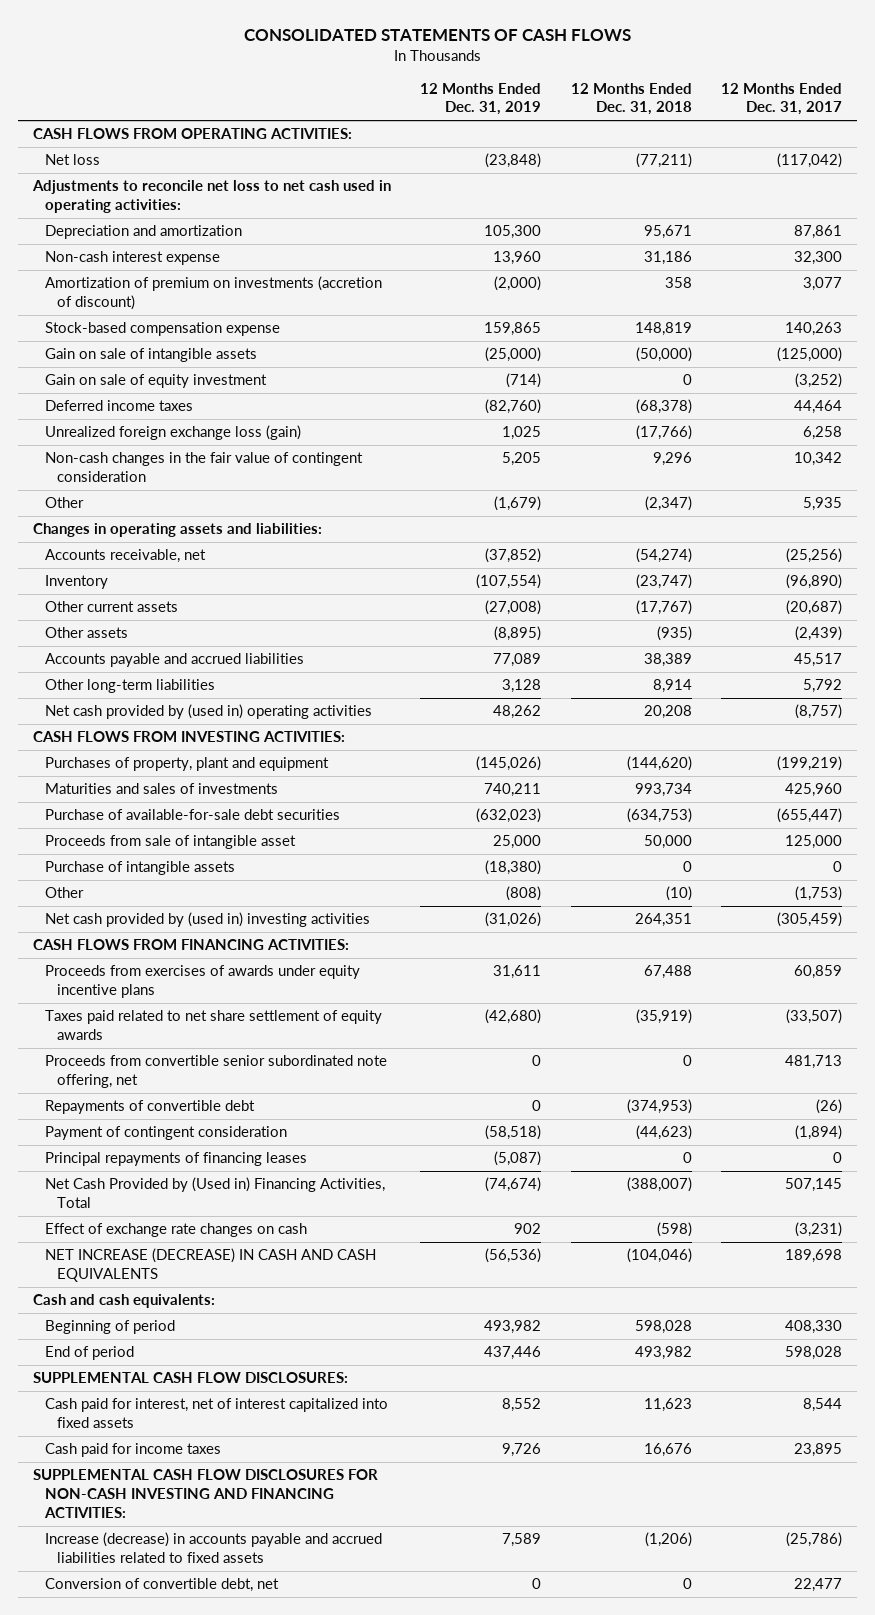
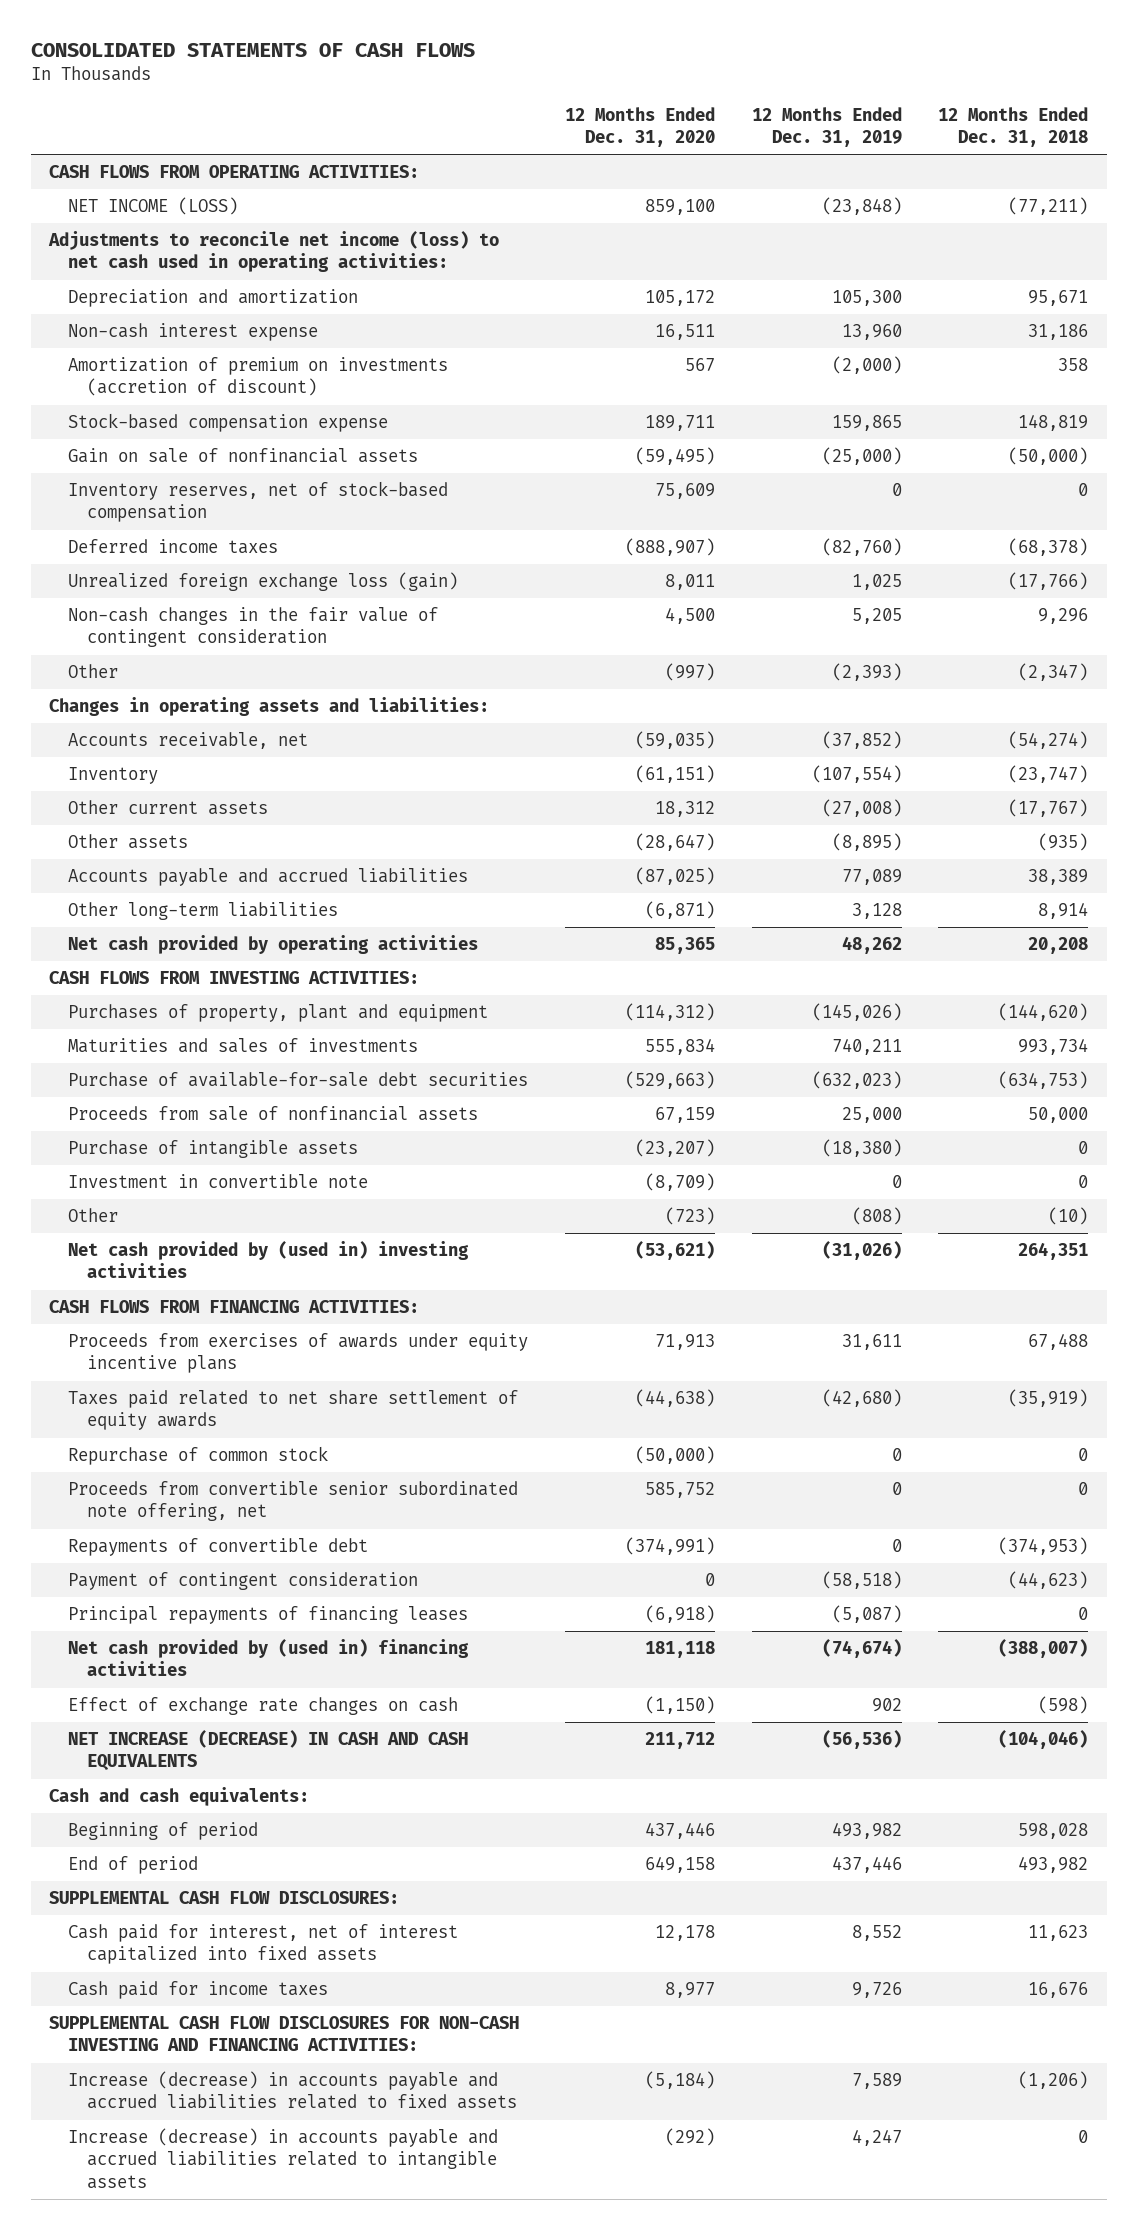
- | 12 Months Ended Dec. 31, 2019 | 12 Months Ended Dec. 31, 2018 | 12 Months Ended Dec. 31, 2017
+ | 12 Months Ended Dec. 31, 2020 | 12 Months Ended Dec. 31, 2019 | 12 Months Ended Dec. 31, 2018
- Net loss | (23,848) | (77,211) | (117,042)
- Adjustments to reconcile net loss to net cash used in operating activities:
+ NET INCOME (LOSS) | 859,100 | (23,848) | (77,211)
+ Adjustments to reconcile net income (loss) to net cash used in operating activities:
- Gain on sale of intangible assets | (25,000) | (50,000) | (125,000)
- Gain on sale of equity investment | (714) | 0 | (3,252)
+ Gain on sale of nonfinancial assets | (59,495) | (25,000) | (50,000)
+ Inventory reserves, net of stock-based compensation | 75,609 | 0 | 0
- Other | (1,679) | (2,347) | 5,935
+ Other | (997) | (2,393) | (2,347)
- Net cash provided by (used in) operating activities | 48,262 | 20,208 | (8,757)
+ Net cash provided by operating activities | 85,365 | 48,262 | 20,208
- Proceeds from sale of intangible asset | 25,000 | 50,000 | 125,000
+ Proceeds from sale of nonfinancial assets | 67,159 | 25,000 | 50,000
+ Investment in convertible note | (8,709) | 0 | 0
+ Repurchase of common stock | (50,000) | 0 | 0
- Net Cash Provided by (Used in) Financing Activities, Total | (74,674) | (388,007) | 507,145
+ Net cash provided by (used in) financing activities | 181,118 | (74,674) | (388,007)
- Conversion of convertible debt, net | 0 | 0 | 22,477
+ Increase (decrease) in accounts payable and accrued liabilities related to intangible assets | (292) | 4,247 | 0

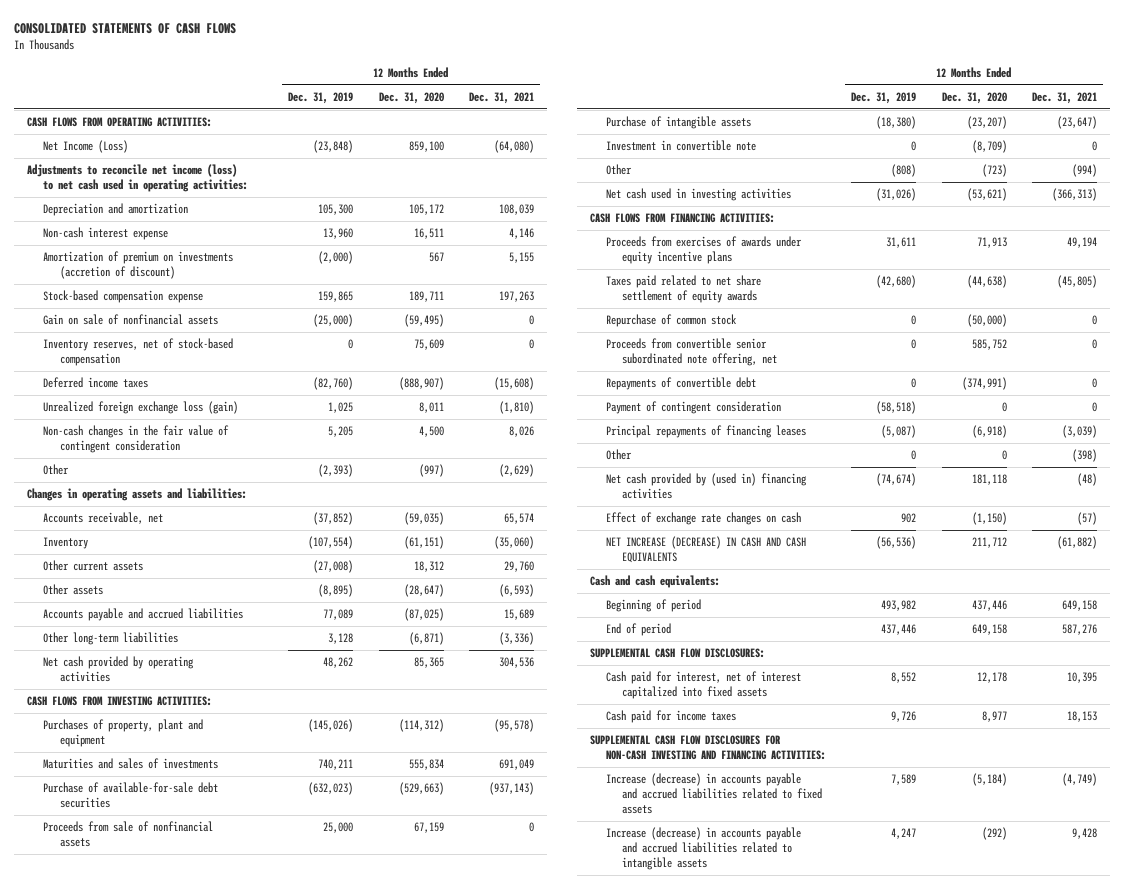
- | 12 Months Ended Dec. 31, 2020 | 12 Months Ended Dec. 31, 2019 | 12 Months Ended Dec. 31, 2018
+ | 12 Months Ended Dec. 31, 2019 | 12 Months Ended Dec. 31, 2020 | 12 Months Ended Dec. 31, 2021
- NET INCOME (LOSS) | 859,100 | (23,848) | (77,211)
+ Net Income (Loss) | (23,848) | 859,100 | (64,080)
- Net cash provided by (used in) investing activities | (53,621) | (31,026) | 264,351
+ Net cash used in investing activities | (31,026) | (53,621) | (366,313)
+ Other | 0 | 0 | (398)

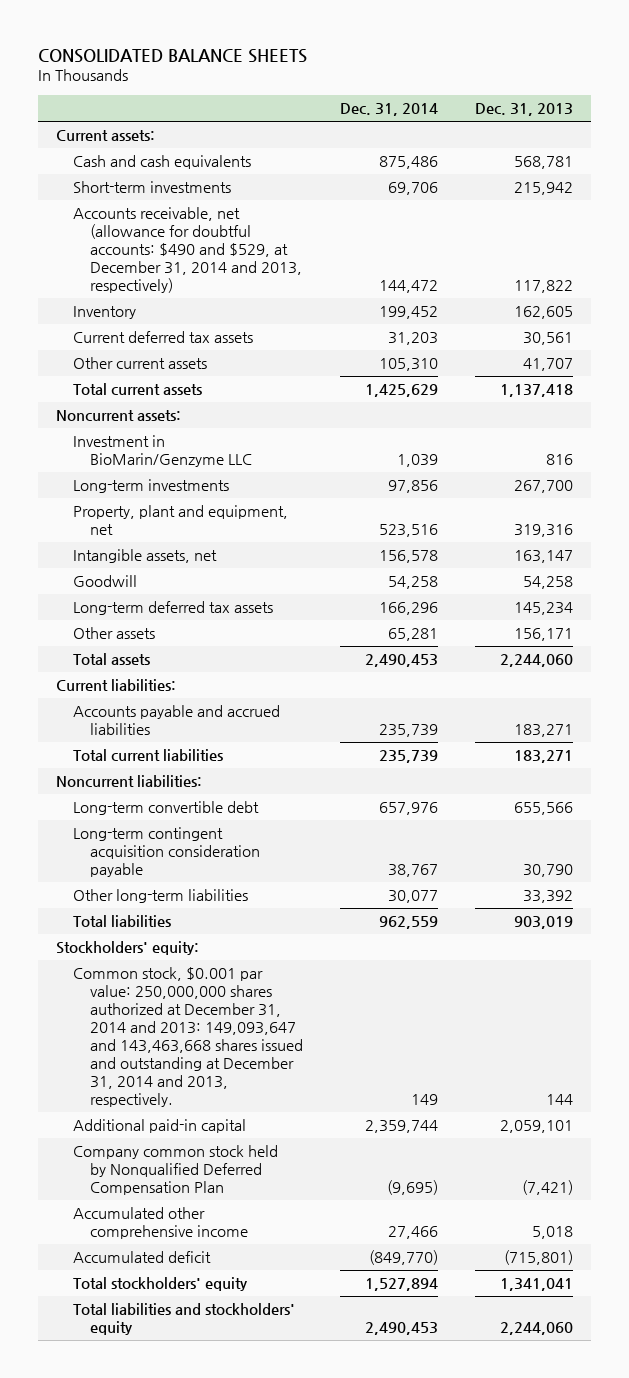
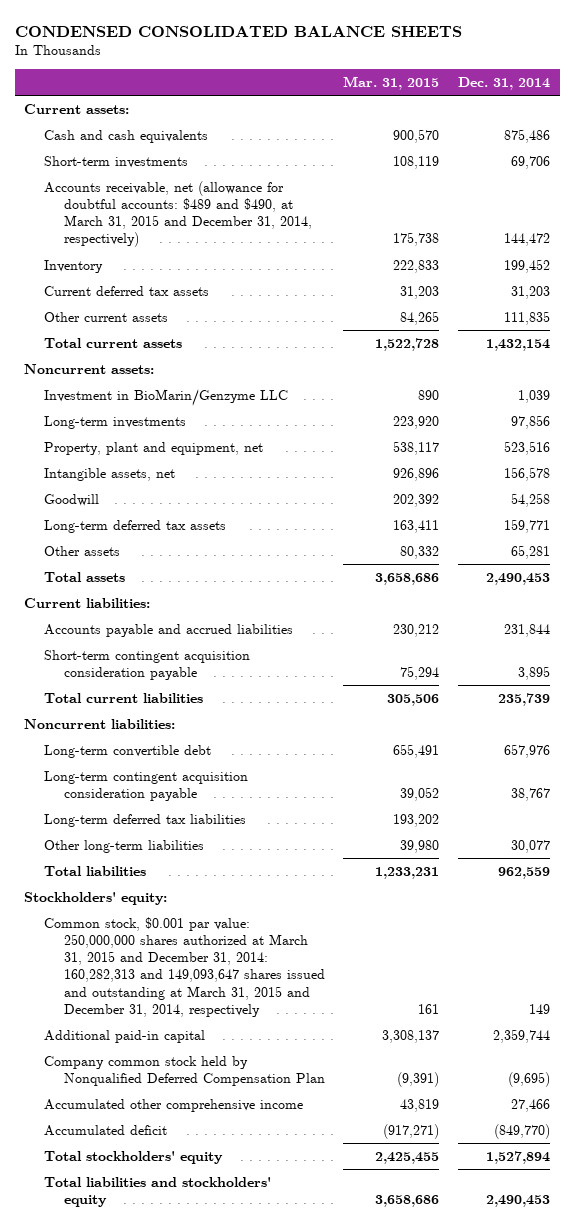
- CONSOLIDATED BALANCE SHEETS
+ CONDENSED CONSOLIDATED BALANCE SHEETS
- | Dec. 31, 2014 | Dec. 31, 2013
+ | Mar. 31, 2015 | Dec. 31, 2014
- Accounts receivable, net (allowance for doubtful accounts: $490 and $529, at December 31, 2014 and 2013, respectively) | 144,472 | 117,822
+ Accounts receivable, net (allowance for doubtful accounts: $489 and $490, at March 31, 2015 and December 31, 2014, respectively) | 175,738 | 144,472
- Other current assets | 105,310 | 41,707
- Total current assets | 1,425,629 | 1,137,418
+ Other current assets | 84,265 | 111,835
+ Total current assets | 1,522,728 | 1,432,154
- Long-term deferred tax assets | 166,296 | 145,234
+ Long-term deferred tax assets | 163,411 | 159,771
- Accounts payable and accrued liabilities | 235,739 | 183,271
+ Accounts payable and accrued liabilities | 230,212 | 231,844
+ Short-term contingent acquisition consideration payable | 75,294 | 3,895
+ Long-term deferred tax liabilities | 193,202 |
- Common stock, $0.001 par value: 250,000,000 shares authorized at December 31, 2014 and 2013: 149,093,647 and 143,463,668 shares issued and outstanding at December 31, 2014 and 2013, respectively. | 149 | 144
+ Common stock, $0.001 par value: 250,000,000 shares authorized at March 31, 2015 and December 31, 2014: 160,282,313 and 149,093,647 shares issued and outstanding at March 31, 2015 and December 31, 2014, respectively | 161 | 149

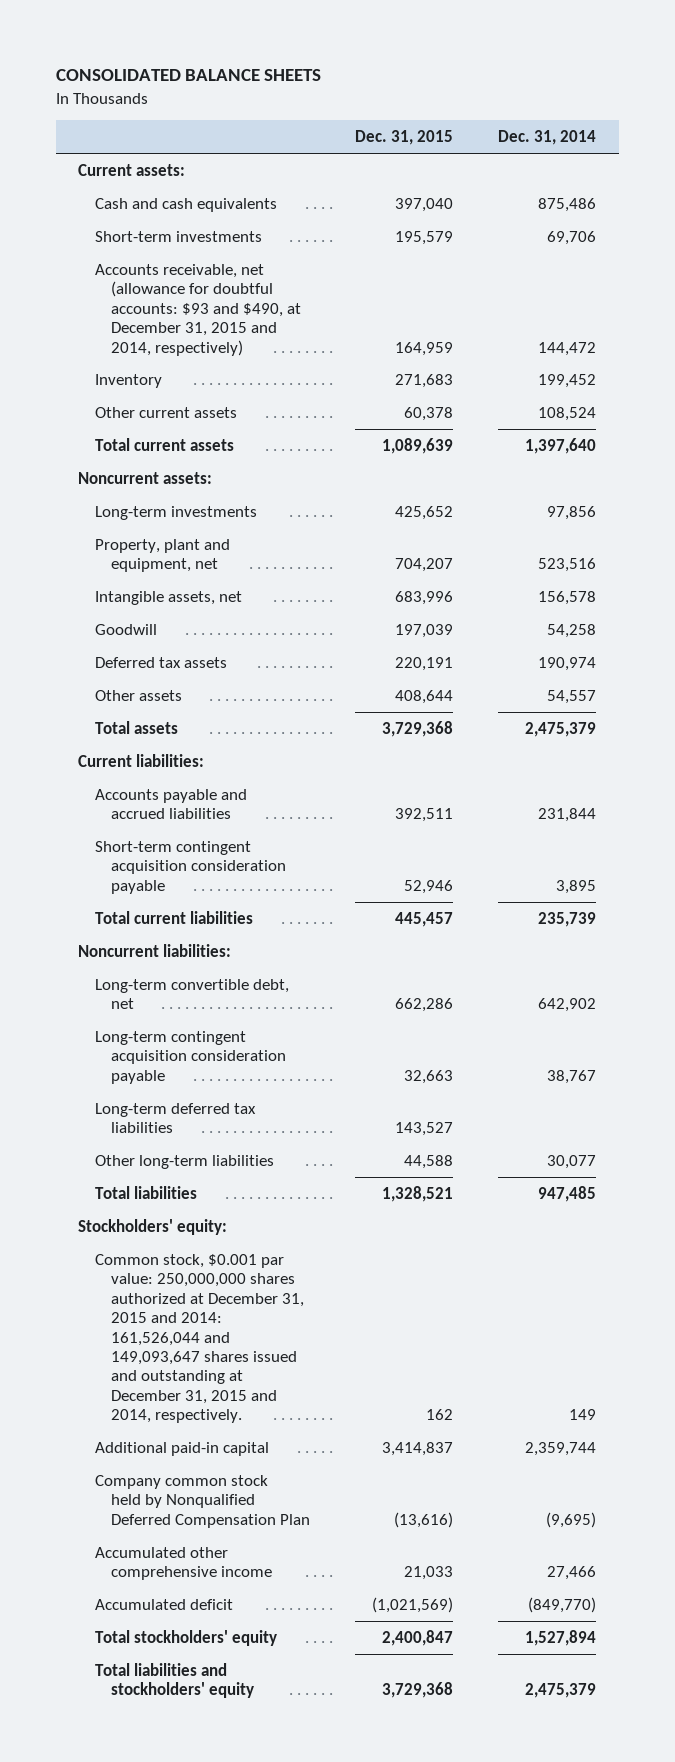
- CONDENSED CONSOLIDATED BALANCE SHEETS
+ CONSOLIDATED BALANCE SHEETS
- | Mar. 31, 2015 | Dec. 31, 2014
+ | Dec. 31, 2015 | Dec. 31, 2014
- Accounts receivable, net (allowance for doubtful accounts: $489 and $490, at March 31, 2015 and December 31, 2014, respectively) | 175,738 | 144,472
+ Accounts receivable, net (allowance for doubtful accounts: $93 and $490, at December 31, 2015 and 2014, respectively) | 164,959 | 144,472
- Current deferred tax assets | 31,203 | 31,203
- Other current assets | 84,265 | 111,835
- Total current assets | 1,522,728 | 1,432,154
+ Other current assets | 60,378 | 108,524
+ Total current assets | 1,089,639 | 1,397,640
- Investment in BioMarin/Genzyme LLC | 890 | 1,039
- Long-term deferred tax assets | 163,411 | 159,771
- Other assets | 80,332 | 65,281
- Total assets | 3,658,686 | 2,490,453
+ Deferred tax assets | 220,191 | 190,974
+ Other assets | 408,644 | 54,557
+ Total assets | 3,729,368 | 2,475,379
- Long-term convertible debt | 655,491 | 657,976
+ Long-term convertible debt, net | 662,286 | 642,902
- Total liabilities | 1,233,231 | 962,559
+ Total liabilities | 1,328,521 | 947,485
- Common stock, $0.001 par value: 250,000,000 shares authorized at March 31, 2015 and December 31, 2014: 160,282,313 and 149,093,647 shares issued and outstanding at March 31, 2015 and December 31, 2014, respectively | 161 | 149
+ Common stock, $0.001 par value: 250,000,000 shares authorized at December 31, 2015 and 2014: 161,526,044 and 149,093,647 shares issued and outstanding at December 31, 2015 and 2014, respectively. | 162 | 149
- Total liabilities and stockholders' equity | 3,658,686 | 2,490,453
+ Total liabilities and stockholders' equity | 3,729,368 | 2,475,379

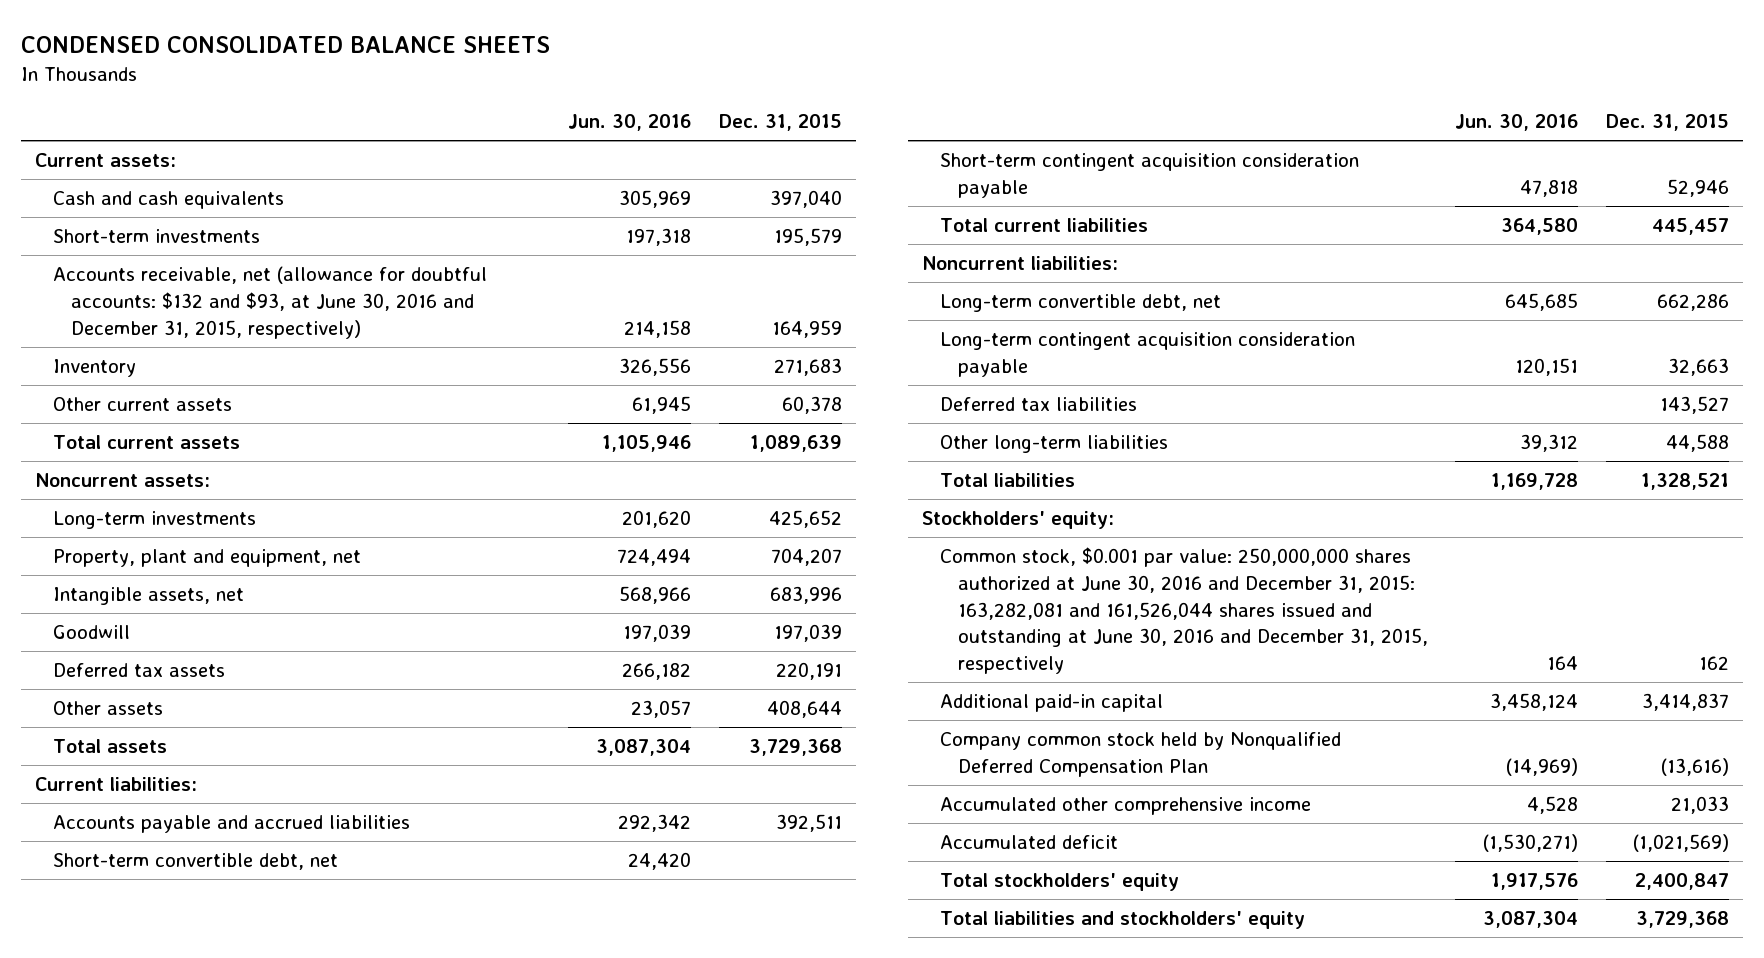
- CONSOLIDATED BALANCE SHEETS
+ CONDENSED CONSOLIDATED BALANCE SHEETS
- | Dec. 31, 2015 | Dec. 31, 2014
+ | Jun. 30, 2016 | Dec. 31, 2015
- Accounts receivable, net (allowance for doubtful accounts: $93 and $490, at December 31, 2015 and 2014, respectively) | 164,959 | 144,472
+ Accounts receivable, net (allowance for doubtful accounts: $132 and $93, at June 30, 2016 and December 31, 2015, respectively) | 214,158 | 164,959
+ Short-term convertible debt, net | 24,420 |
- Long-term deferred tax liabilities | 143,527 |
+ Deferred tax liabilities | | 143,527
- Common stock, $0.001 par value: 250,000,000 shares authorized at December 31, 2015 and 2014: 161,526,044 and 149,093,647 shares issued and outstanding at December 31, 2015 and 2014, respectively. | 162 | 149
+ Common stock, $0.001 par value: 250,000,000 shares authorized at June 30, 2016 and December 31, 2015: 163,282,081 and 161,526,044 shares issued and outstanding at June 30, 2016 and December 31, 2015, respectively | 164 | 162

